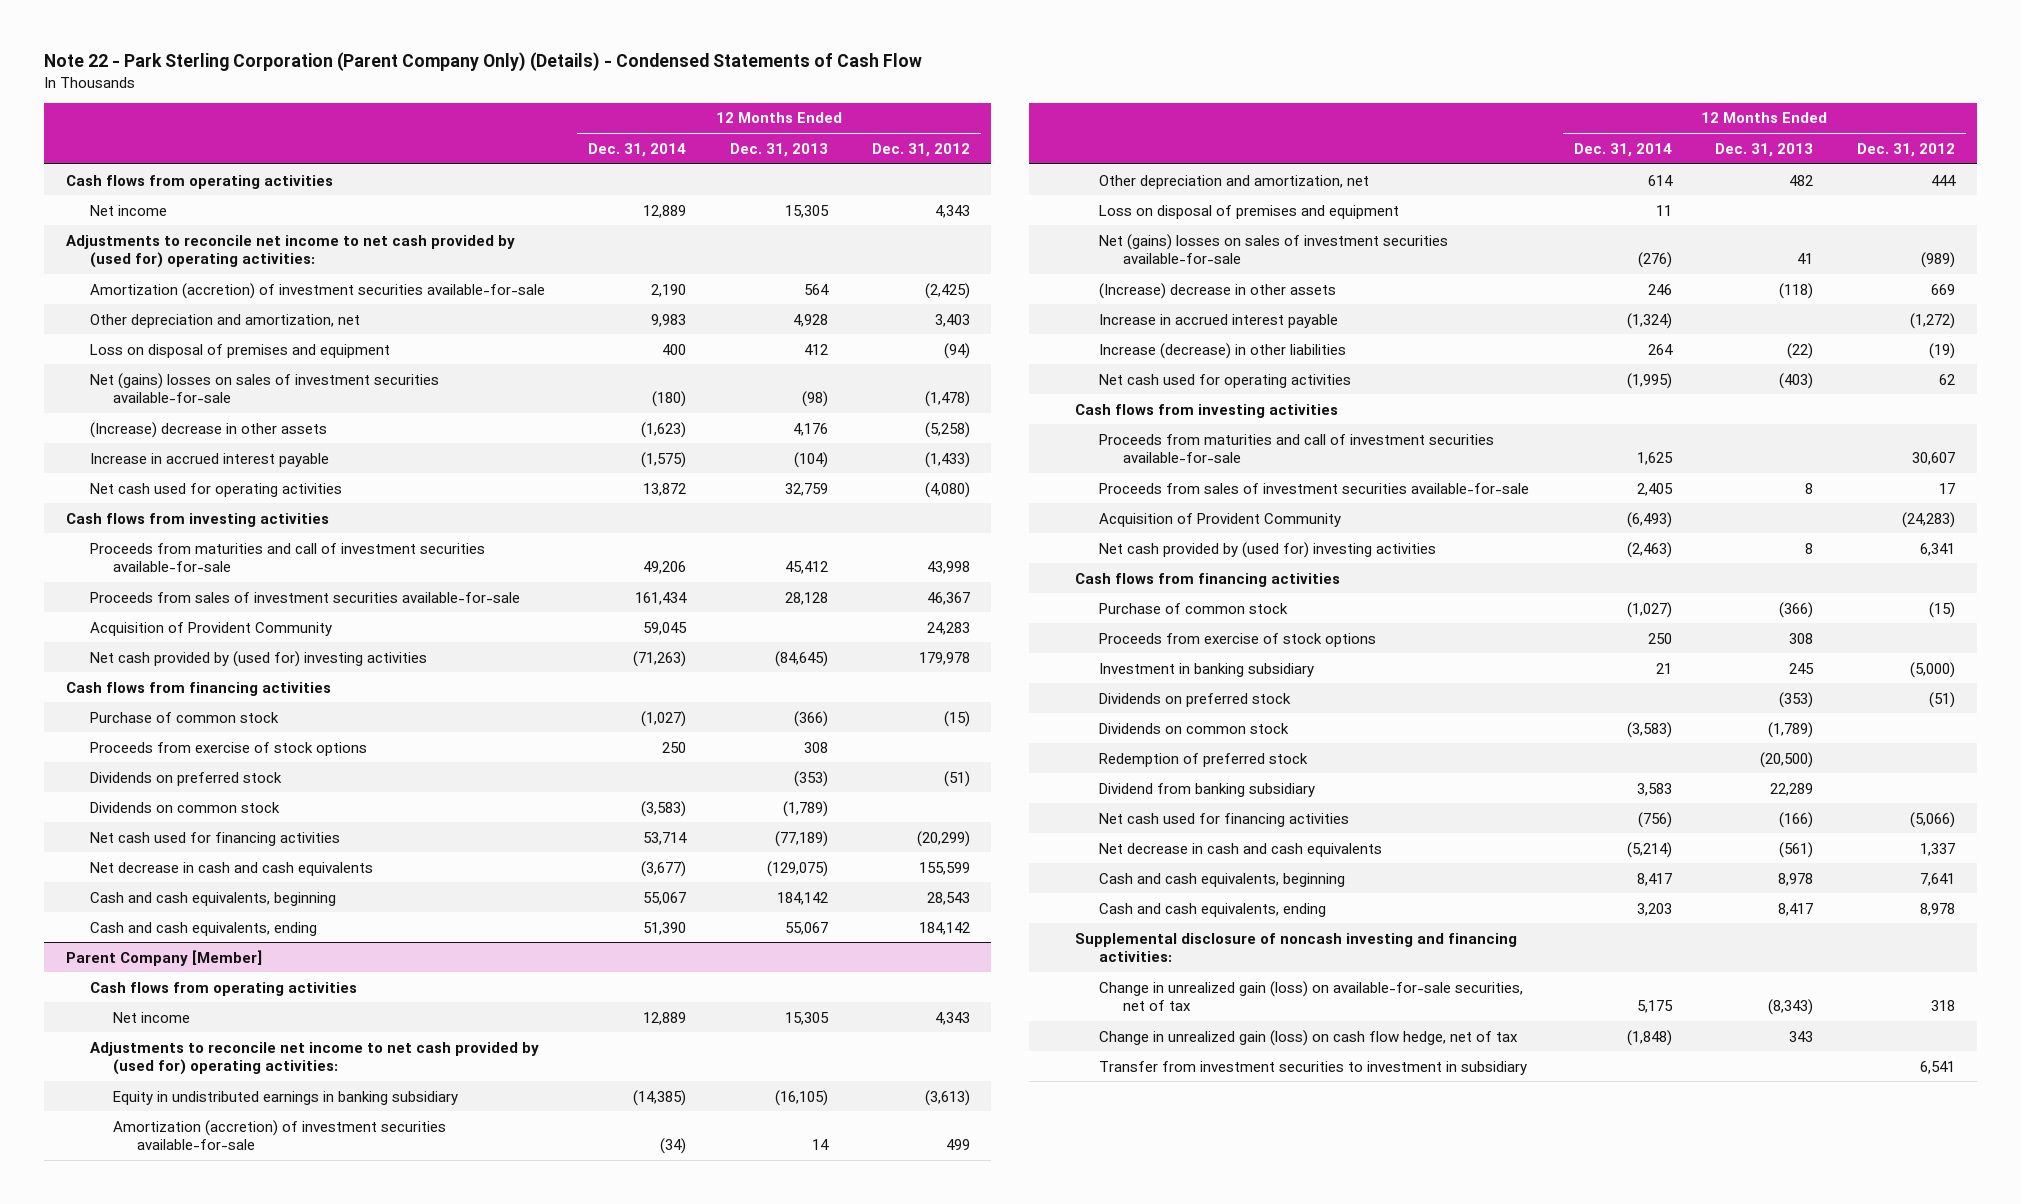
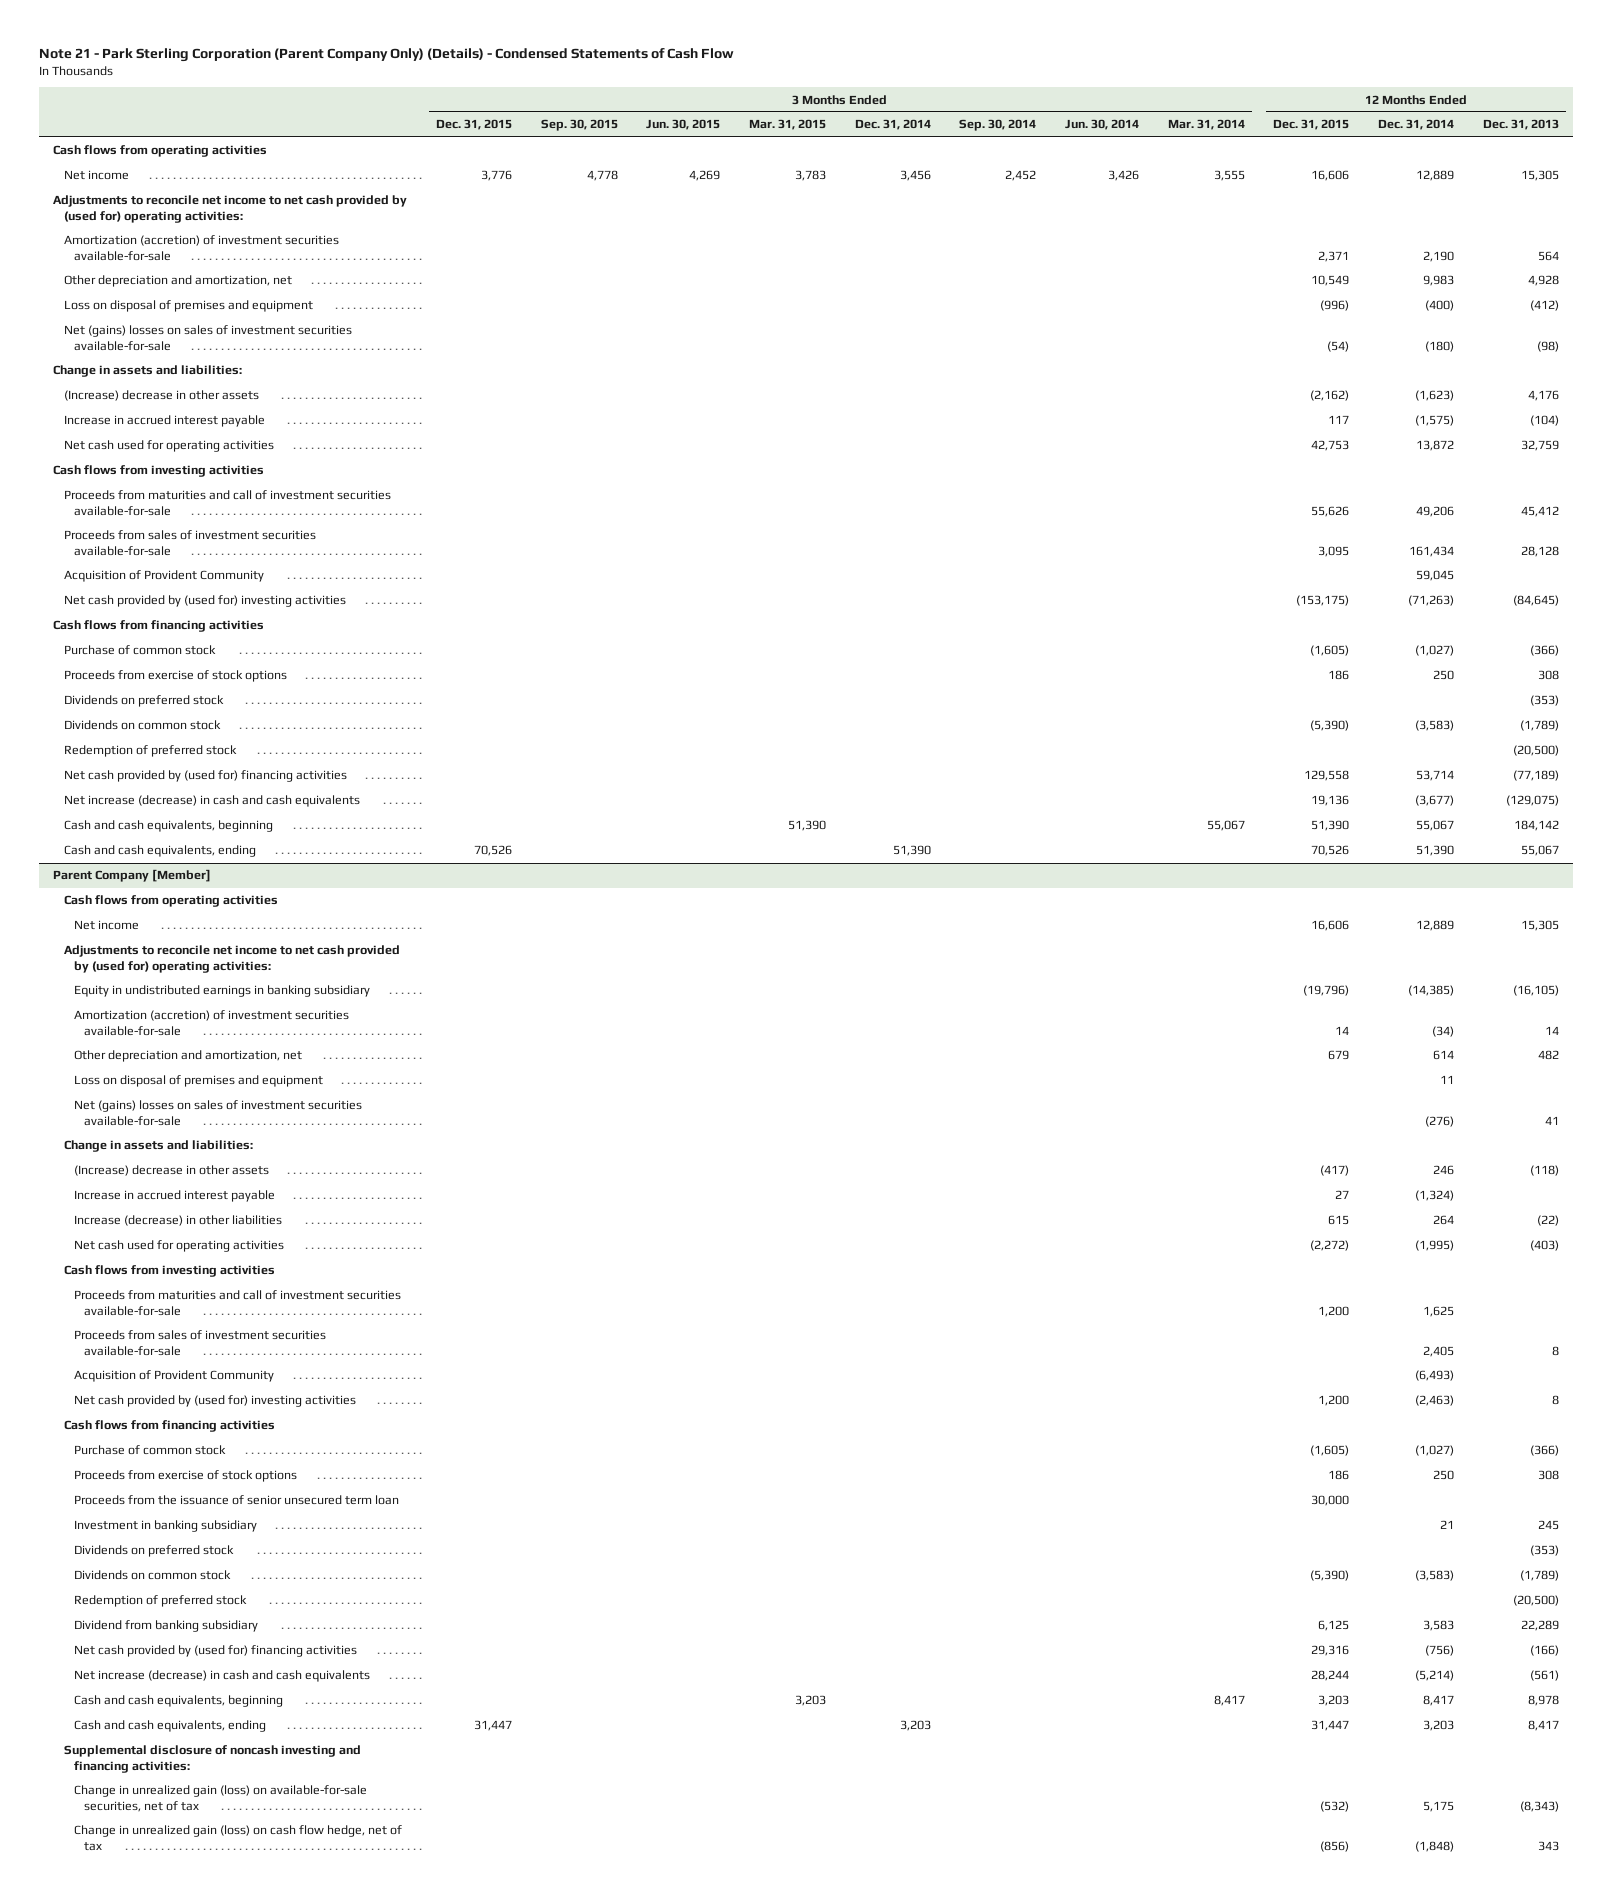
- Note 22 - Park Sterling Corporation (Parent Company Only) (Details) - Condensed Statements of Cash Flow
+ Note 21 - Park Sterling Corporation (Parent Company Only) (Details) - Condensed Statements of Cash Flow
- | 12 Months Ended Dec. 31, 2014 | 12 Months Ended Dec. 31, 2013 | 12 Months Ended Dec. 31, 2012
+ | 3 Months Ended Dec. 31, 2015 | 3 Months Ended Sep. 30, 2015 | 3 Months Ended Jun. 30, 2015 | 3 Months Ended Mar. 31, 2015 | 3 Months Ended Dec. 31, 2014 | 3 Months Ended Sep. 30, 2014 | 3 Months Ended Jun. 30, 2014 | 3 Months Ended Mar. 31, 2014 | 12 Months Ended Dec. 31, 2015 | 12 Months Ended Dec. 31, 2014 | 12 Months Ended Dec. 31, 2013
- Loss on disposal of premises and equipment | 400 | 412 | (94)
+ Loss on disposal of premises and equipment | | | | | | | | | (996) | (400) | (412)
+ Change in assets and liabilities:
- Net cash used for financing activities | 53,714 | (77,189) | (20,299)
- Net decrease in cash and cash equivalents | (3,677) | (129,075) | 155,599
+ Redemption of preferred stock | | | | | | | | | | | (20,500)
+ Net cash provided by (used for) financing activities | | | | | | | | | 129,558 | 53,714 | (77,189)
+ Net increase (decrease) in cash and cash equivalents | | | | | | | | | 19,136 | (3,677) | (129,075)
@ Parent Company [Member]
+ Change in assets and liabilities:
+ Proceeds from the issuance of senior unsecured term loan | | | | | | | | | 30,000 | |
- Net cash used for financing activities | (756) | (166) | (5,066)
- Net decrease in cash and cash equivalents | (5,214) | (561) | 1,337
+ Net cash provided by (used for) financing activities | | | | | | | | | 29,316 | (756) | (166)
+ Net increase (decrease) in cash and cash equivalents | | | | | | | | | 28,244 | (5,214) | (561)
- Transfer from investment securities to investment in subsidiary | | | 6,541

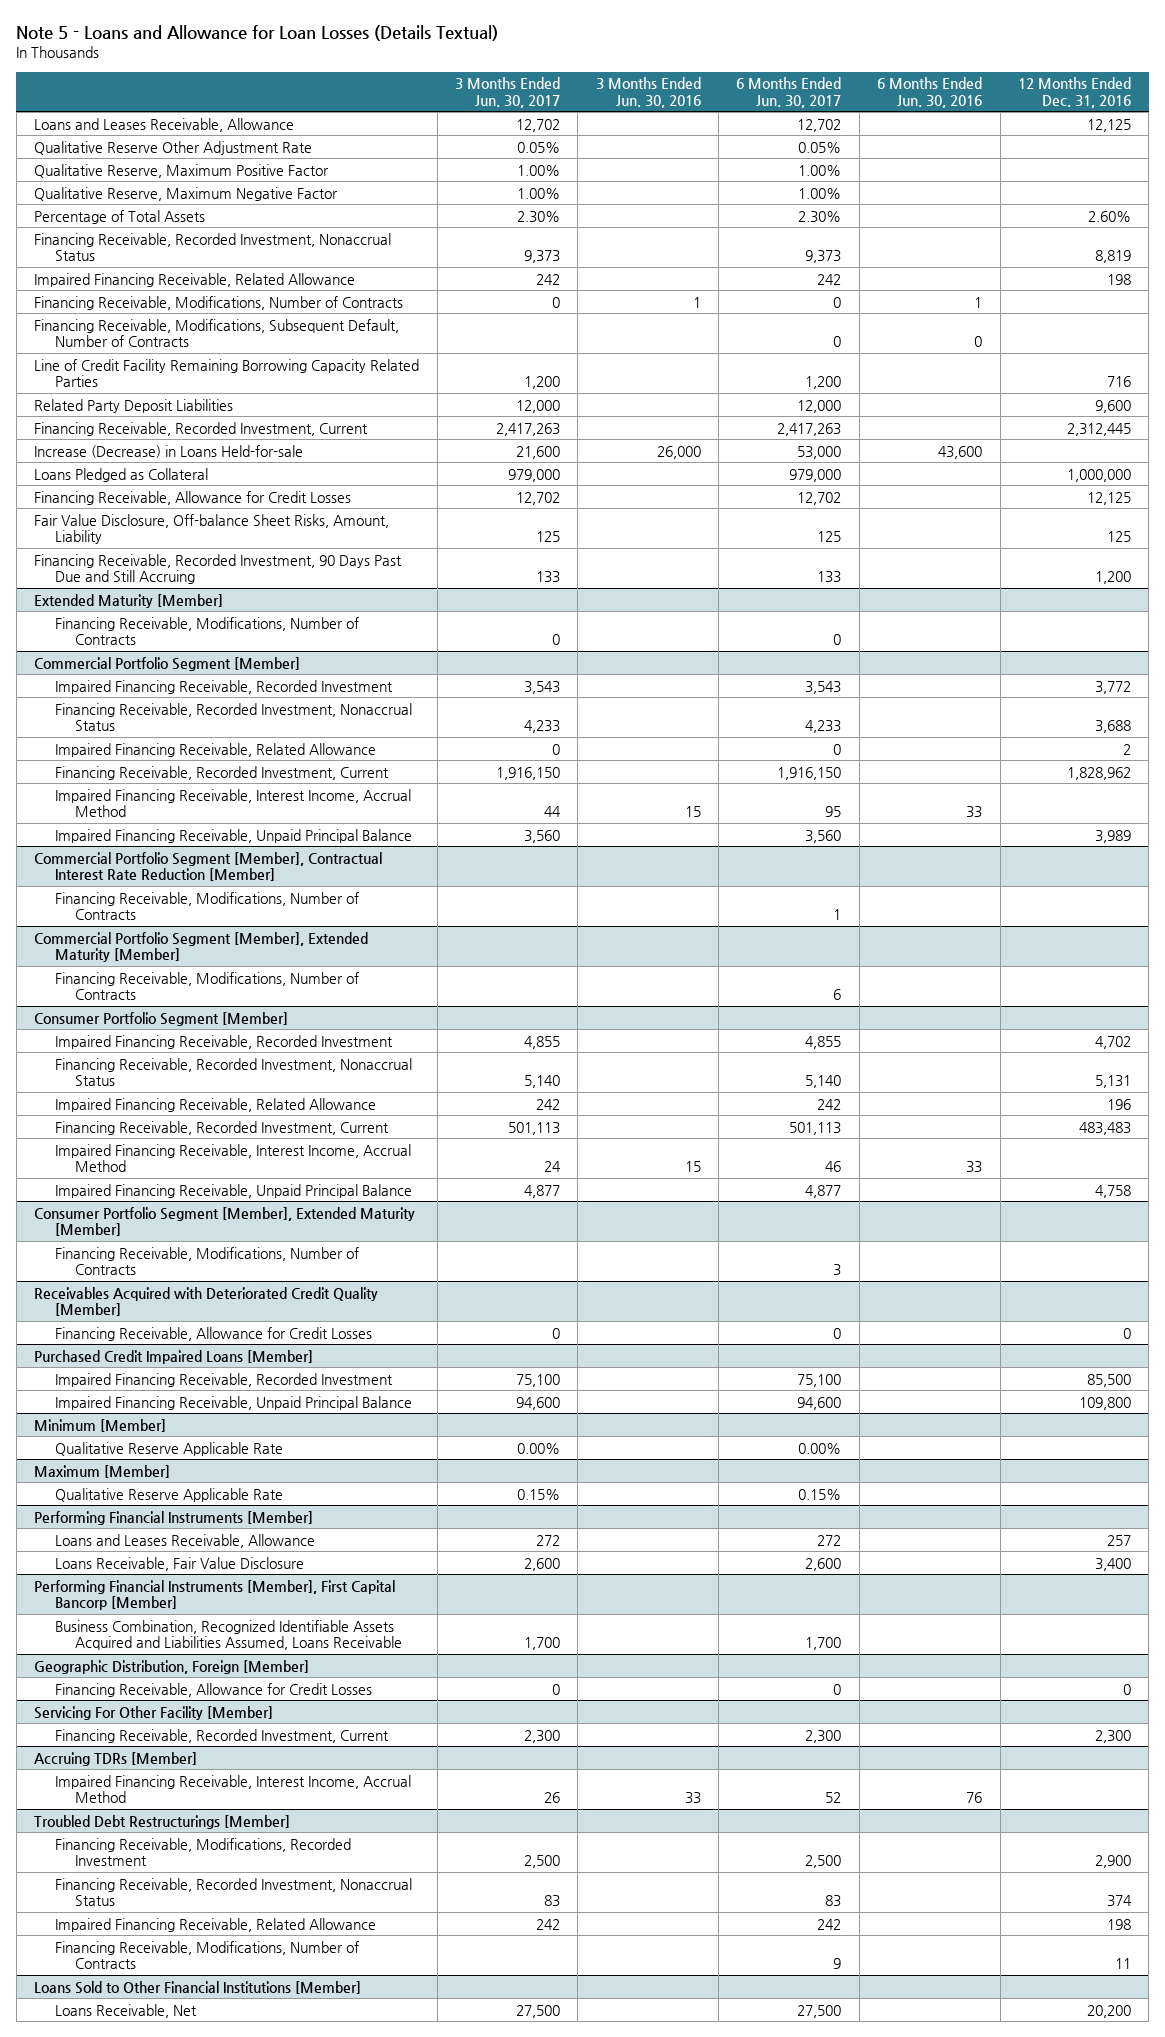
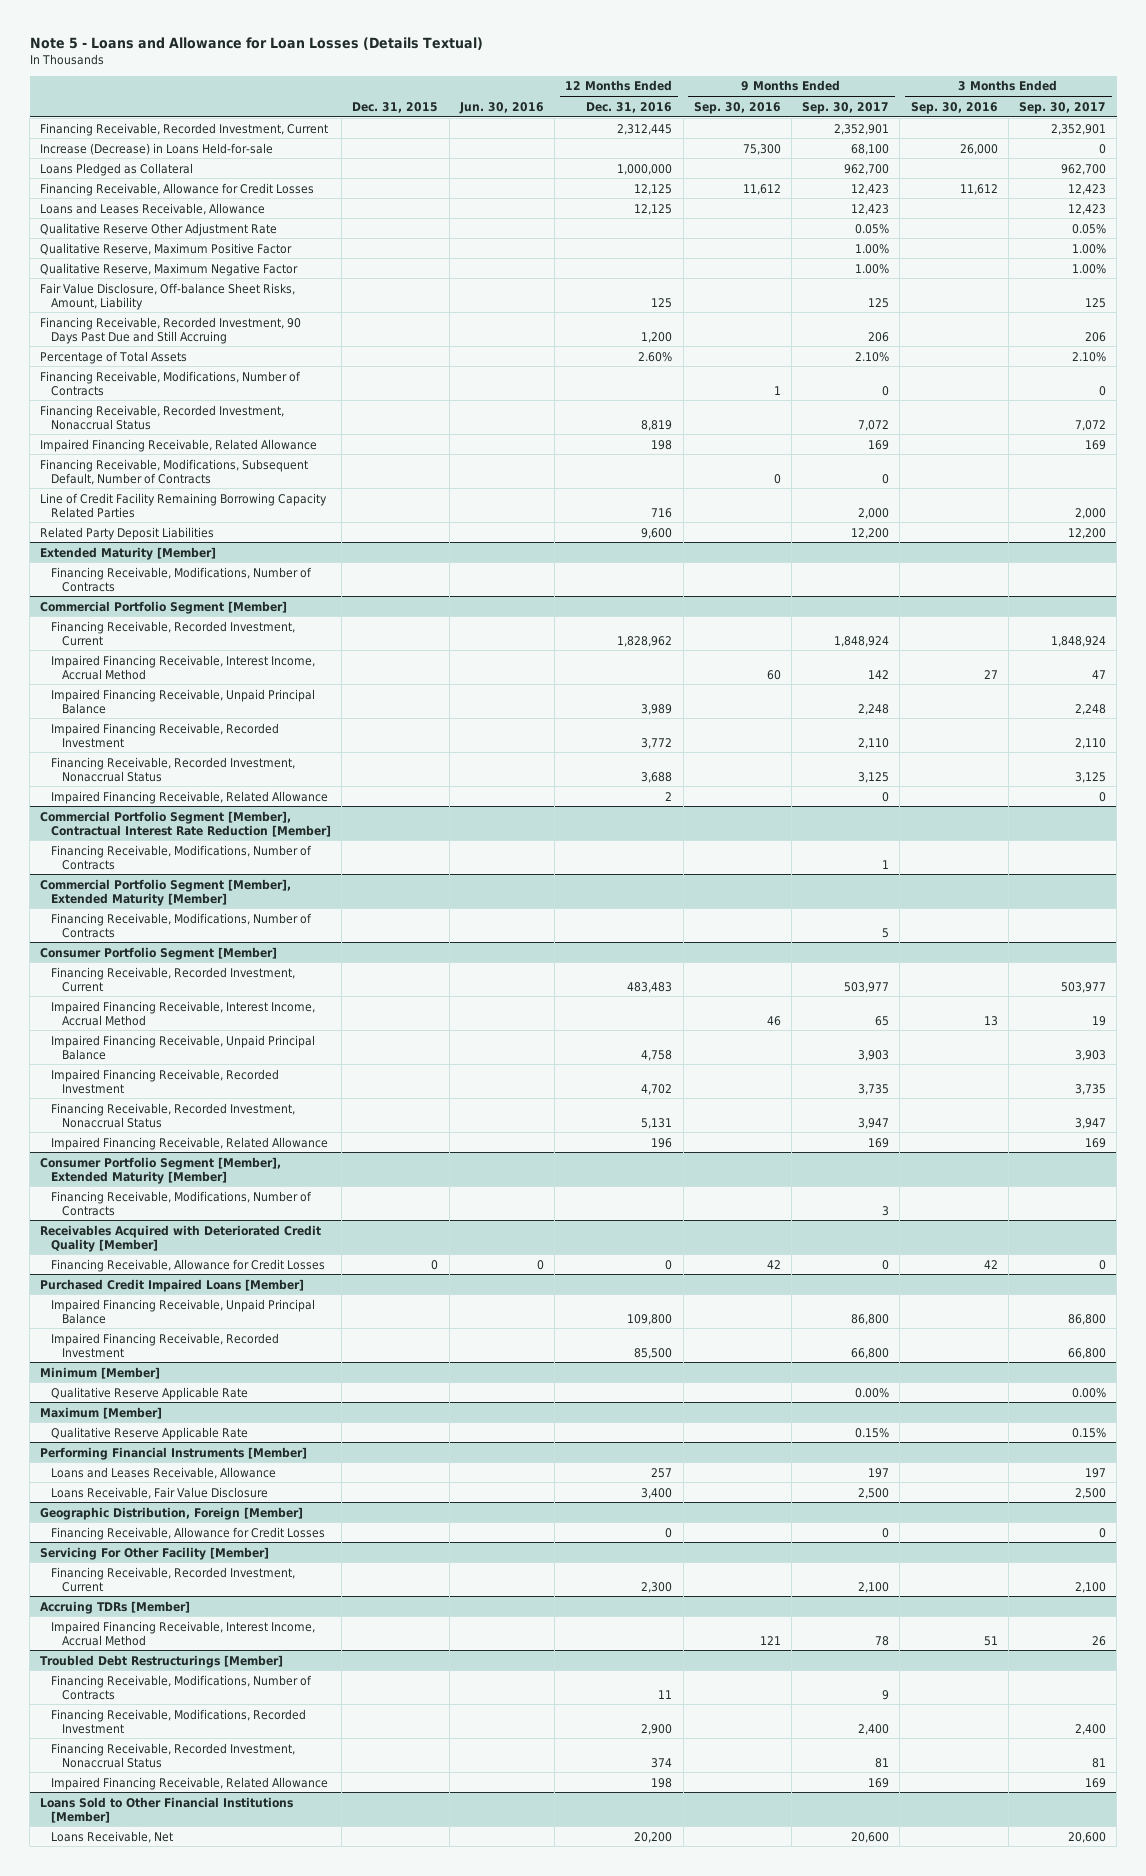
- | 3 Months Ended Jun. 30, 2017 | 3 Months Ended Jun. 30, 2016 | 6 Months Ended Jun. 30, 2017 | 6 Months Ended Jun. 30, 2016 | 12 Months Ended Dec. 31, 2016
+ | Dec. 31, 2015 | Jun. 30, 2016 | 12 Months Ended Dec. 31, 2016 | 9 Months Ended Sep. 30, 2016 | 9 Months Ended Sep. 30, 2017 | 3 Months Ended Sep. 30, 2016 | 3 Months Ended Sep. 30, 2017
moved up: Financing Receivable, Recorded Investment, Current | | | 2,312,445 | | 2,352,901 | | 2,352,901
moved up: Increase (Decrease) in Loans Held-for-sale | | | | 75,300 | 68,100 | 26,000 | 0
moved up: Loans Pledged as Collateral | | | 1,000,000 | | 962,700 | | 962,700
moved up: Financing Receivable, Allowance for Credit Losses | | | 12,125 | 11,612 | 12,423 | 11,612 | 12,423
moved up: Fair Value Disclosure, Off-balance Sheet Risks, Amount, Liability | | | 125 | | 125 | | 125
moved up: Financing Receivable, Recorded Investment, 90 Days Past Due and Still Accruing | | | 1,200 | | 206 | | 206
moved up: Financing Receivable, Modifications, Number of Contracts | | | | 1 | 0 | | 0
@ Commercial Portfolio Segment [Member]
moved down: Impaired Financing Receivable, Recorded Investment | | | 3,772 | | 2,110 | | 2,110
moved down: Financing Receivable, Recorded Investment, Nonaccrual Status | | | 3,688 | | 3,125 | | 3,125
moved down: Impaired Financing Receivable, Related Allowance | | | 2 | | 0 | | 0
@ Consumer Portfolio Segment [Member]
moved down: Impaired Financing Receivable, Recorded Investment | | | 4,702 | | 3,735 | | 3,735
moved down: Financing Receivable, Recorded Investment, Nonaccrual Status | | | 5,131 | | 3,947 | | 3,947
moved down: Impaired Financing Receivable, Related Allowance | | | 196 | | 169 | | 169
@ Purchased Credit Impaired Loans [Member]
moved down: Impaired Financing Receivable, Recorded Investment | | | 85,500 | | 66,800 | | 66,800
- Performing Financial Instruments [Member], First Capital Bancorp [Member]
- Business Combination, Recognized Identifiable Assets Acquired and Liabilities Assumed, Loans Receivable | 1,700 | | 1,700 | |
@ Troubled Debt Restructurings [Member]
moved up: Financing Receivable, Modifications, Number of Contracts | | | 11 | | 9 | |

